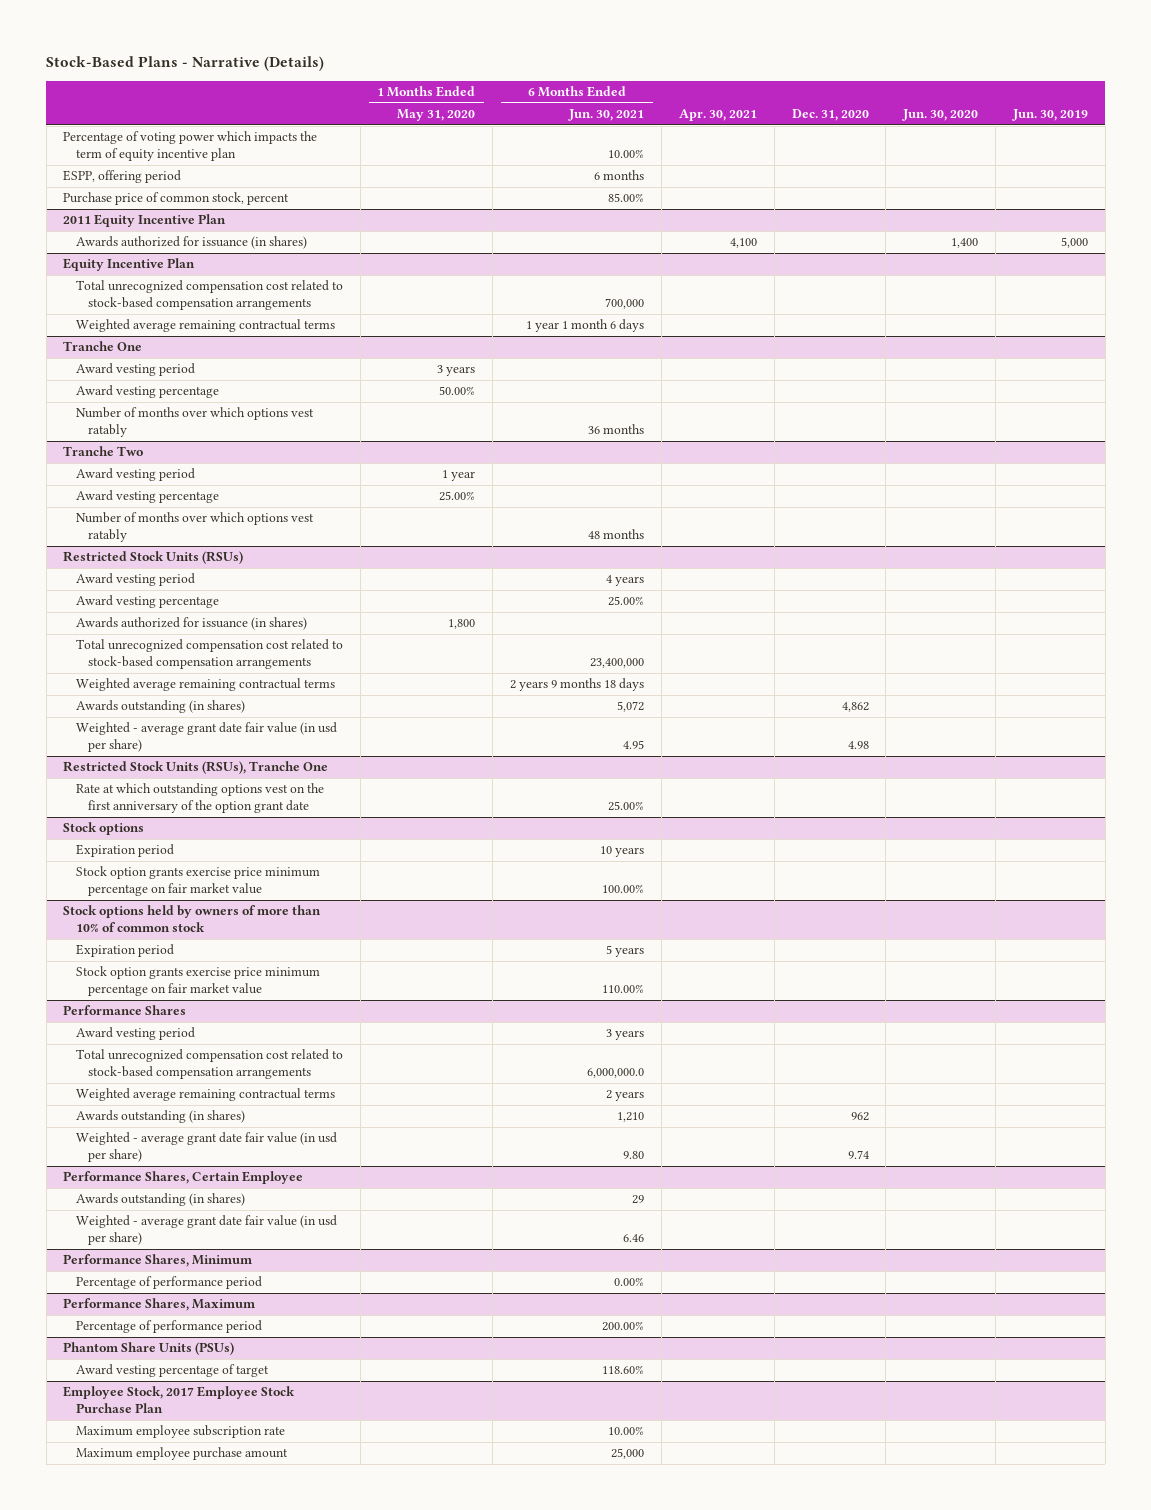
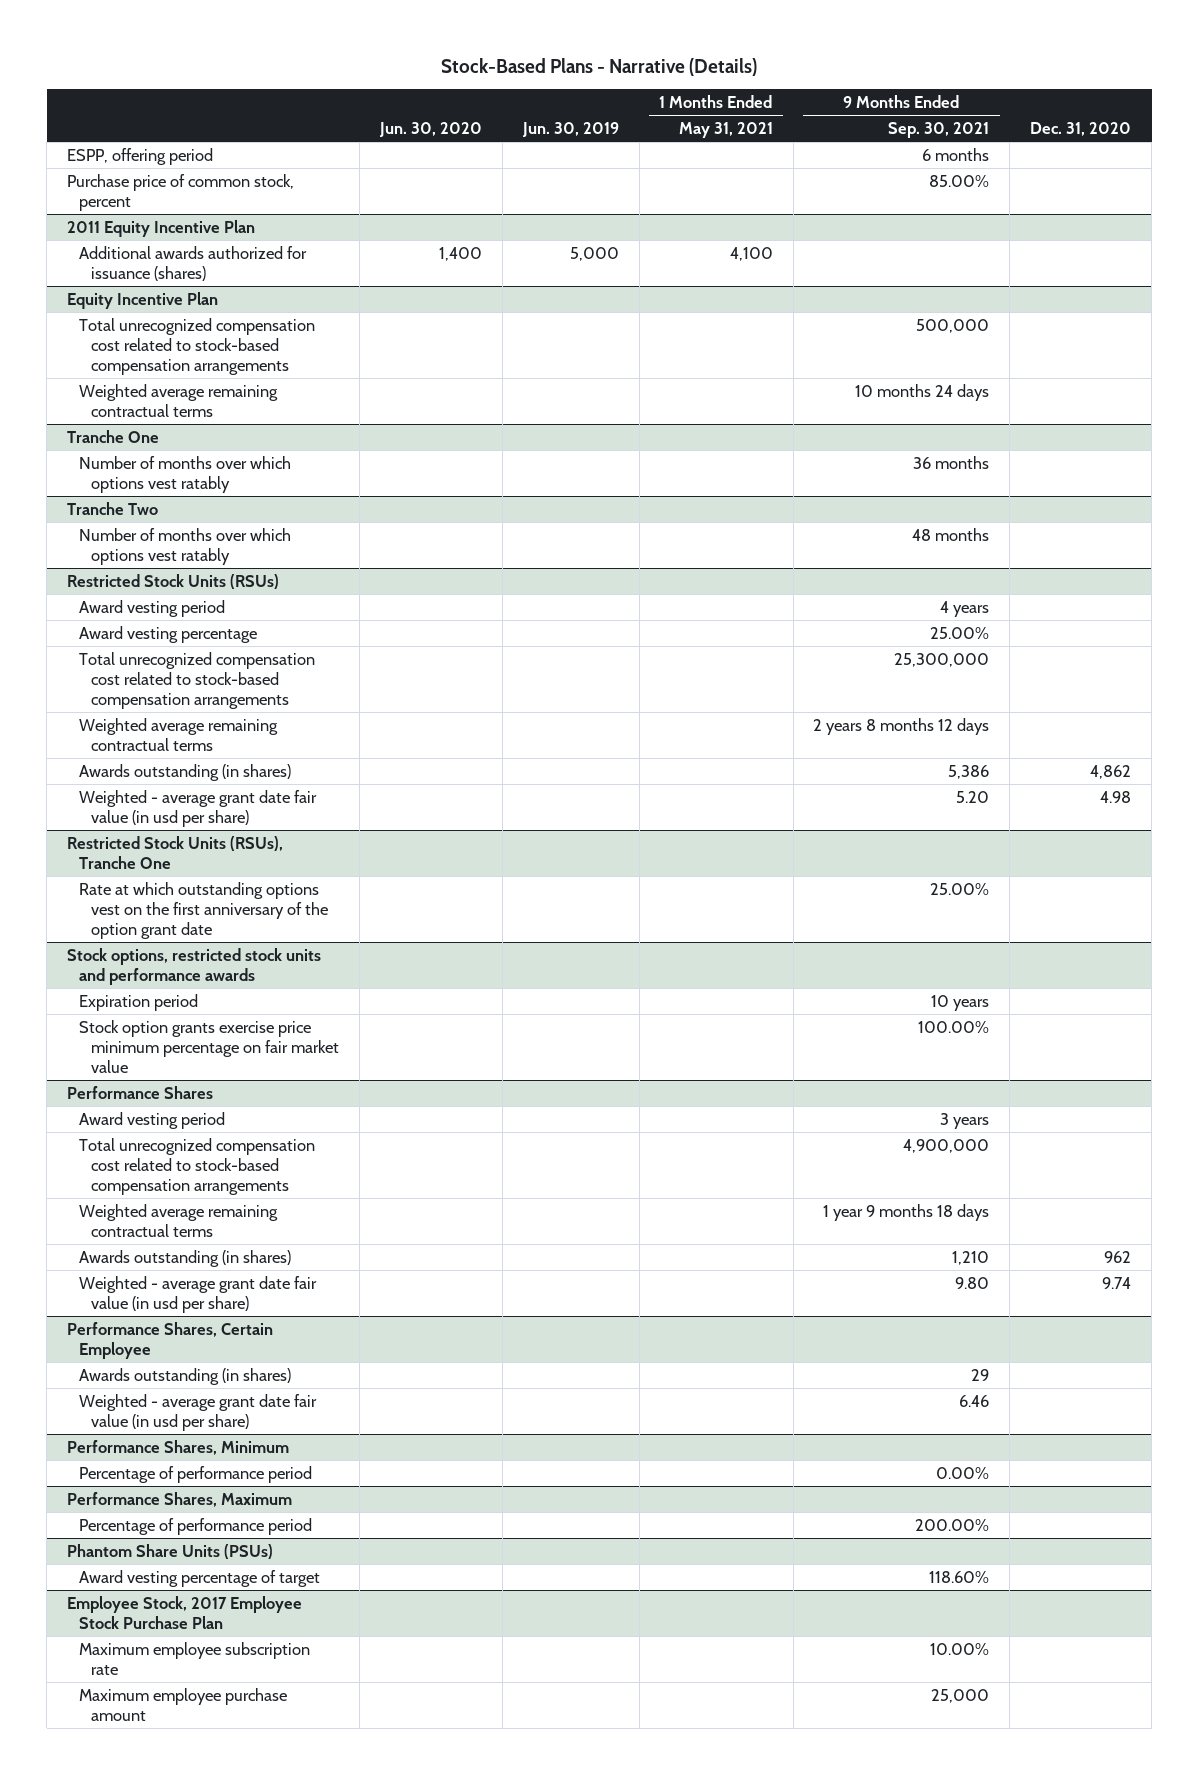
- | 1 Months Ended May 31, 2020 | 6 Months Ended Jun. 30, 2021 | Apr. 30, 2021 | Dec. 31, 2020 | Jun. 30, 2020 | Jun. 30, 2019
+ | Jun. 30, 2020 | Jun. 30, 2019 | 1 Months Ended May 31, 2021 | 9 Months Ended Sep. 30, 2021 | Dec. 31, 2020
- Percentage of voting power which impacts the term of equity incentive plan | | 10.00% | | | |
@ 2011 Equity Incentive Plan
- Awards authorized for issuance (in shares) | | | 4,100 | | 1,400 | 5,000
+ Additional awards authorized for issuance (shares) | 1,400 | 5,000 | 4,100 | |
@ Tranche One
- Award vesting period | 3 years | | | | |
- Award vesting percentage | 50.00% | | | | |
@ Tranche Two
- Award vesting period | 1 year | | | | |
- Award vesting percentage | 25.00% | | | | |
@ Restricted Stock Units (RSUs)
- Awards authorized for issuance (in shares) | 1,800 | | | | |
- Stock options
+ Stock options, restricted stock units and performance awards
- Stock options held by owners of more than 10% of common stock
- Expiration period | | 5 years | | | |
- Stock option grants exercise price minimum percentage on fair market value | | 110.00% | | | |

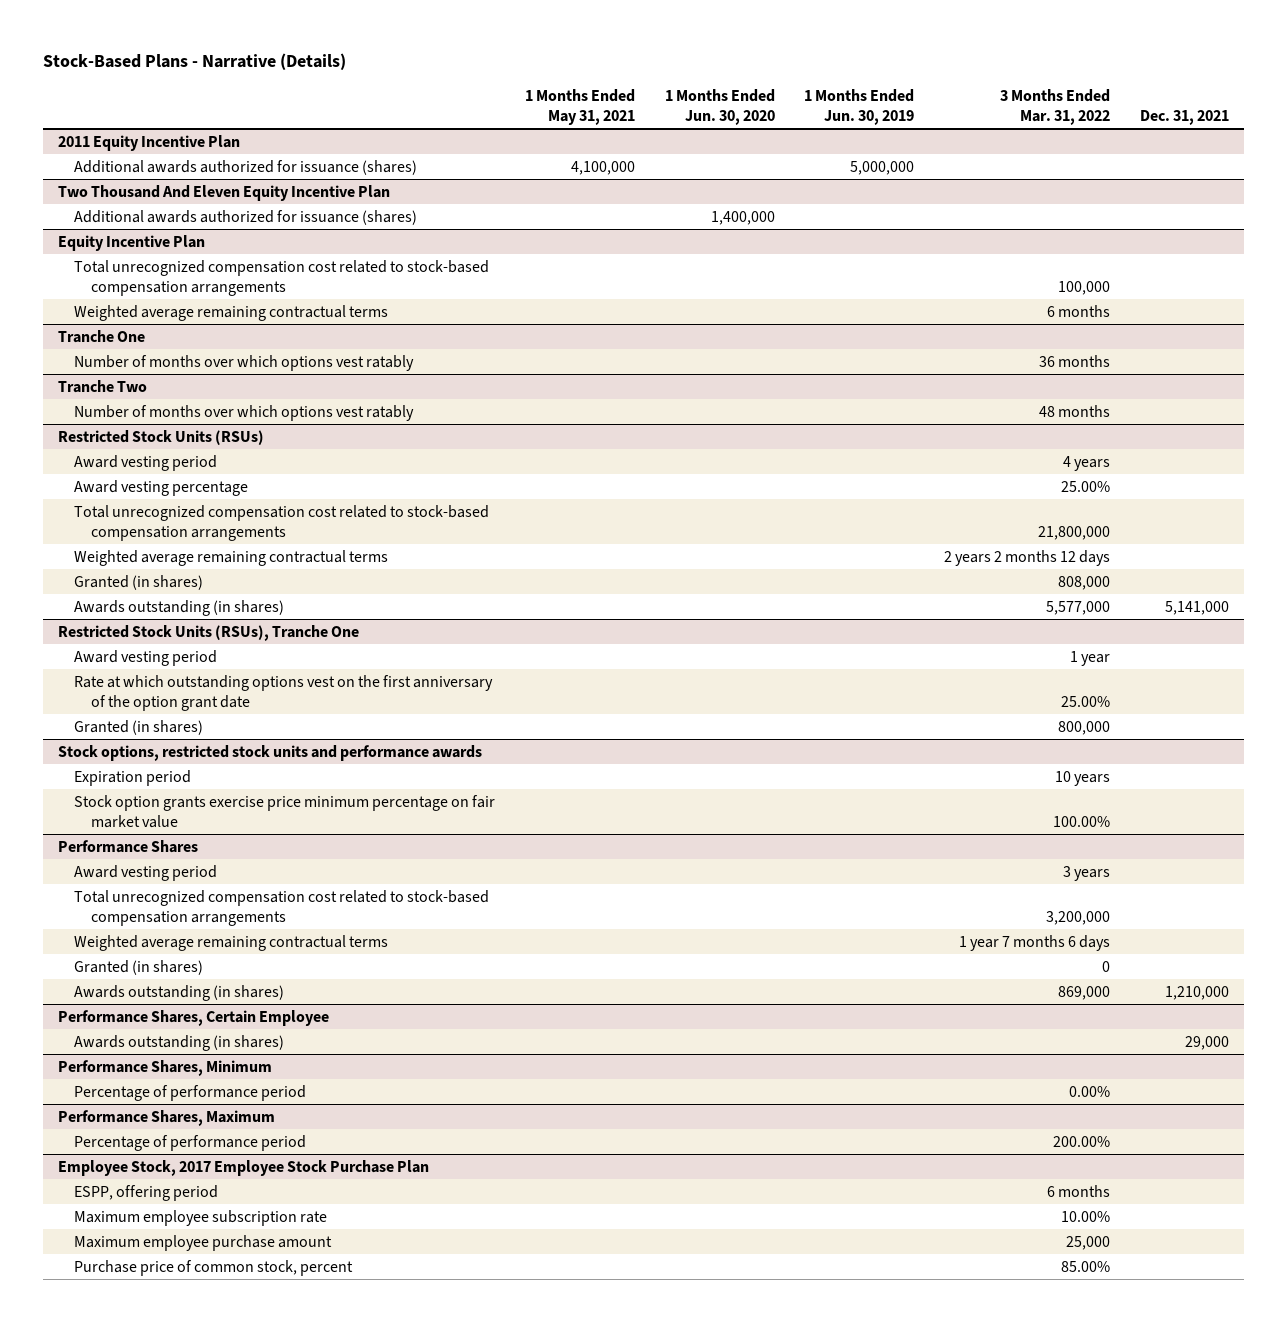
- | Jun. 30, 2020 | Jun. 30, 2019 | 1 Months Ended May 31, 2021 | 9 Months Ended Sep. 30, 2021 | Dec. 31, 2020
+ | 1 Months Ended May 31, 2021 | 1 Months Ended Jun. 30, 2020 | 1 Months Ended Jun. 30, 2019 | 3 Months Ended Mar. 31, 2022 | Dec. 31, 2021
- ESPP, offering period | | | | 6 months |
- Purchase price of common stock, percent | | | | 85.00% |
@ 2011 Equity Incentive Plan
- Additional awards authorized for issuance (shares) | 1,400 | 5,000 | 4,100 | |
+ Additional awards authorized for issuance (shares) | 4,100,000 | | 5,000,000 | |
+ Two Thousand And Eleven Equity Incentive Plan
+ Additional awards authorized for issuance (shares) | | 1,400,000 | | |
@ Restricted Stock Units (RSUs)
+ Granted (in shares) | | | | 808,000 |
- Weighted - average grant date fair value (in usd per share) | | | | 5.20 | 4.98
@ Restricted Stock Units (RSUs), Tranche One
+ Award vesting period | | | | 1 year |
+ Granted (in shares) | | | | 800,000 |
@ Performance Shares
+ Granted (in shares) | | | | 0 |
- Weighted - average grant date fair value (in usd per share) | | | | 9.80 | 9.74
@ Performance Shares, Certain Employee
- Weighted - average grant date fair value (in usd per share) | | | | 6.46 |
- Phantom Share Units (PSUs)
- Award vesting percentage of target | | | | 118.60% |
@ Employee Stock, 2017 Employee Stock Purchase Plan
+ ESPP, offering period | | | | 6 months |
+ Purchase price of common stock, percent | | | | 85.00% |

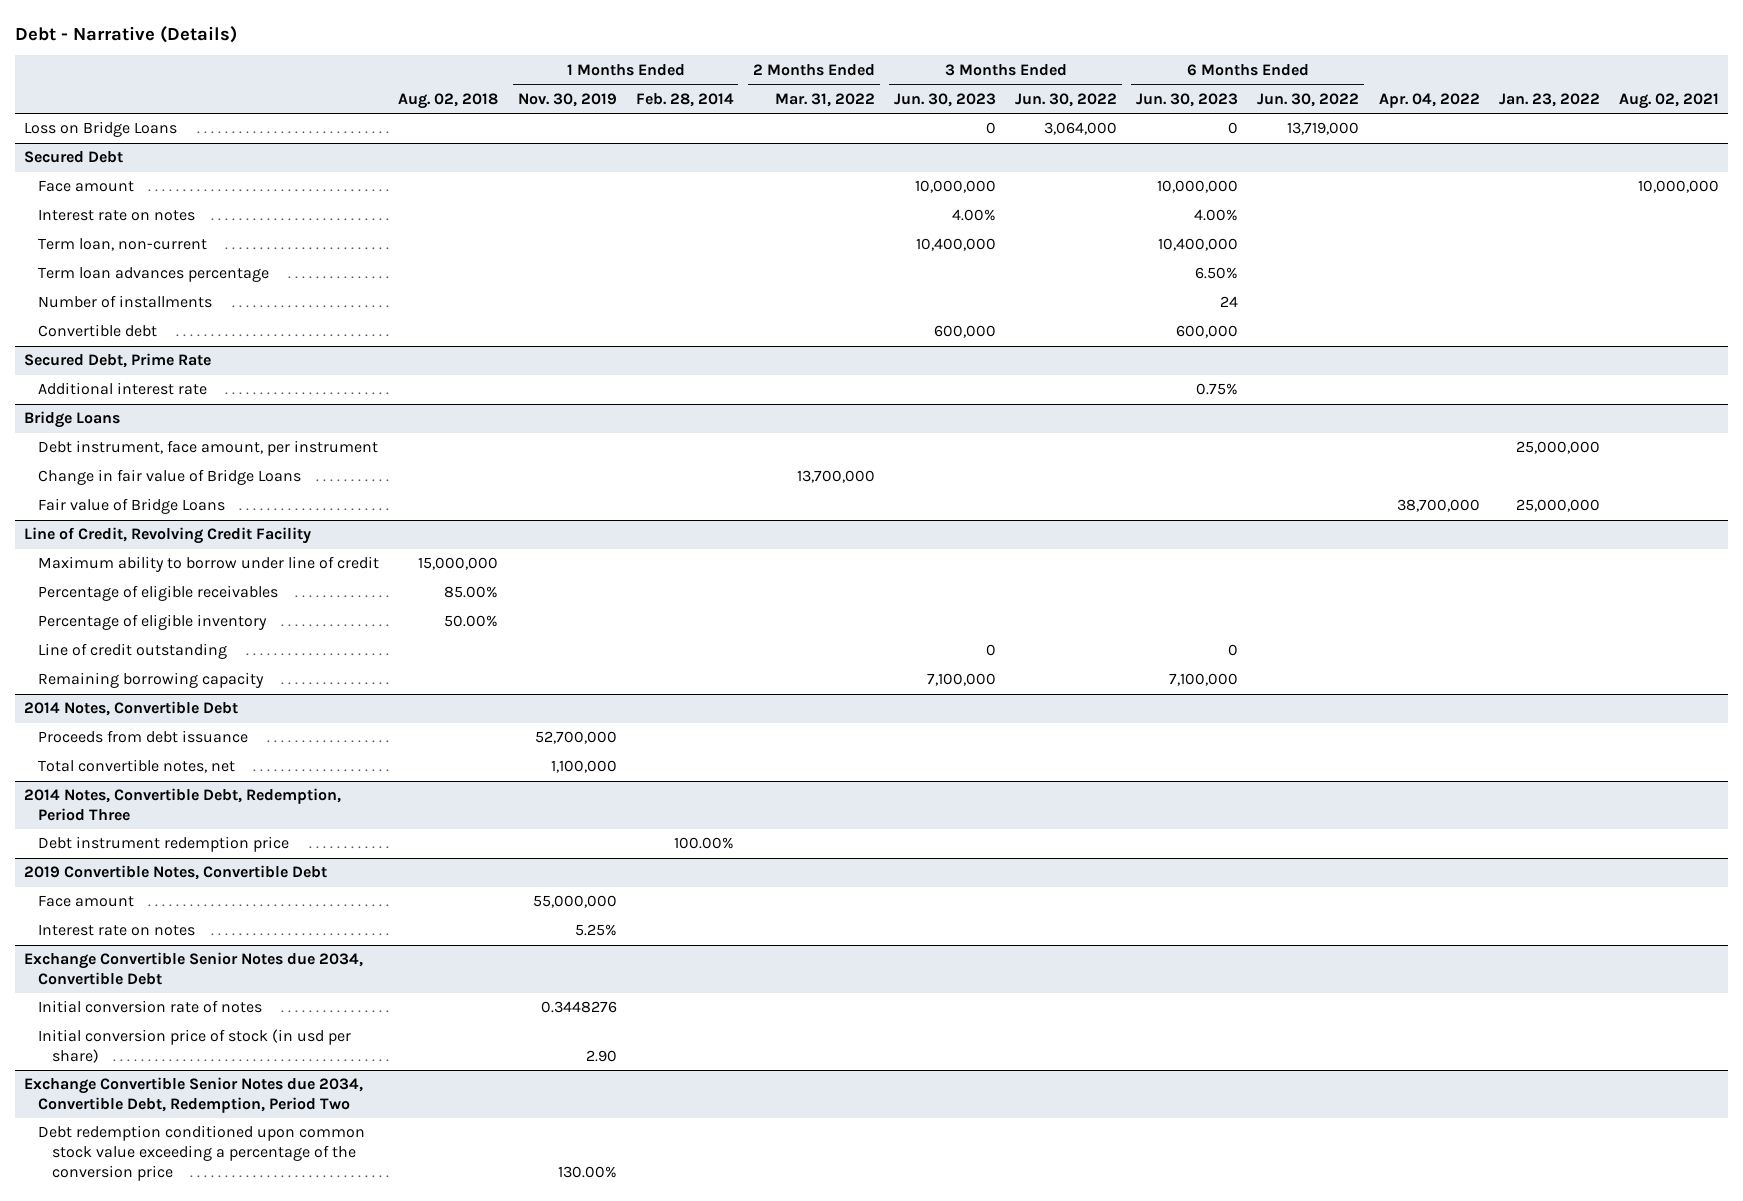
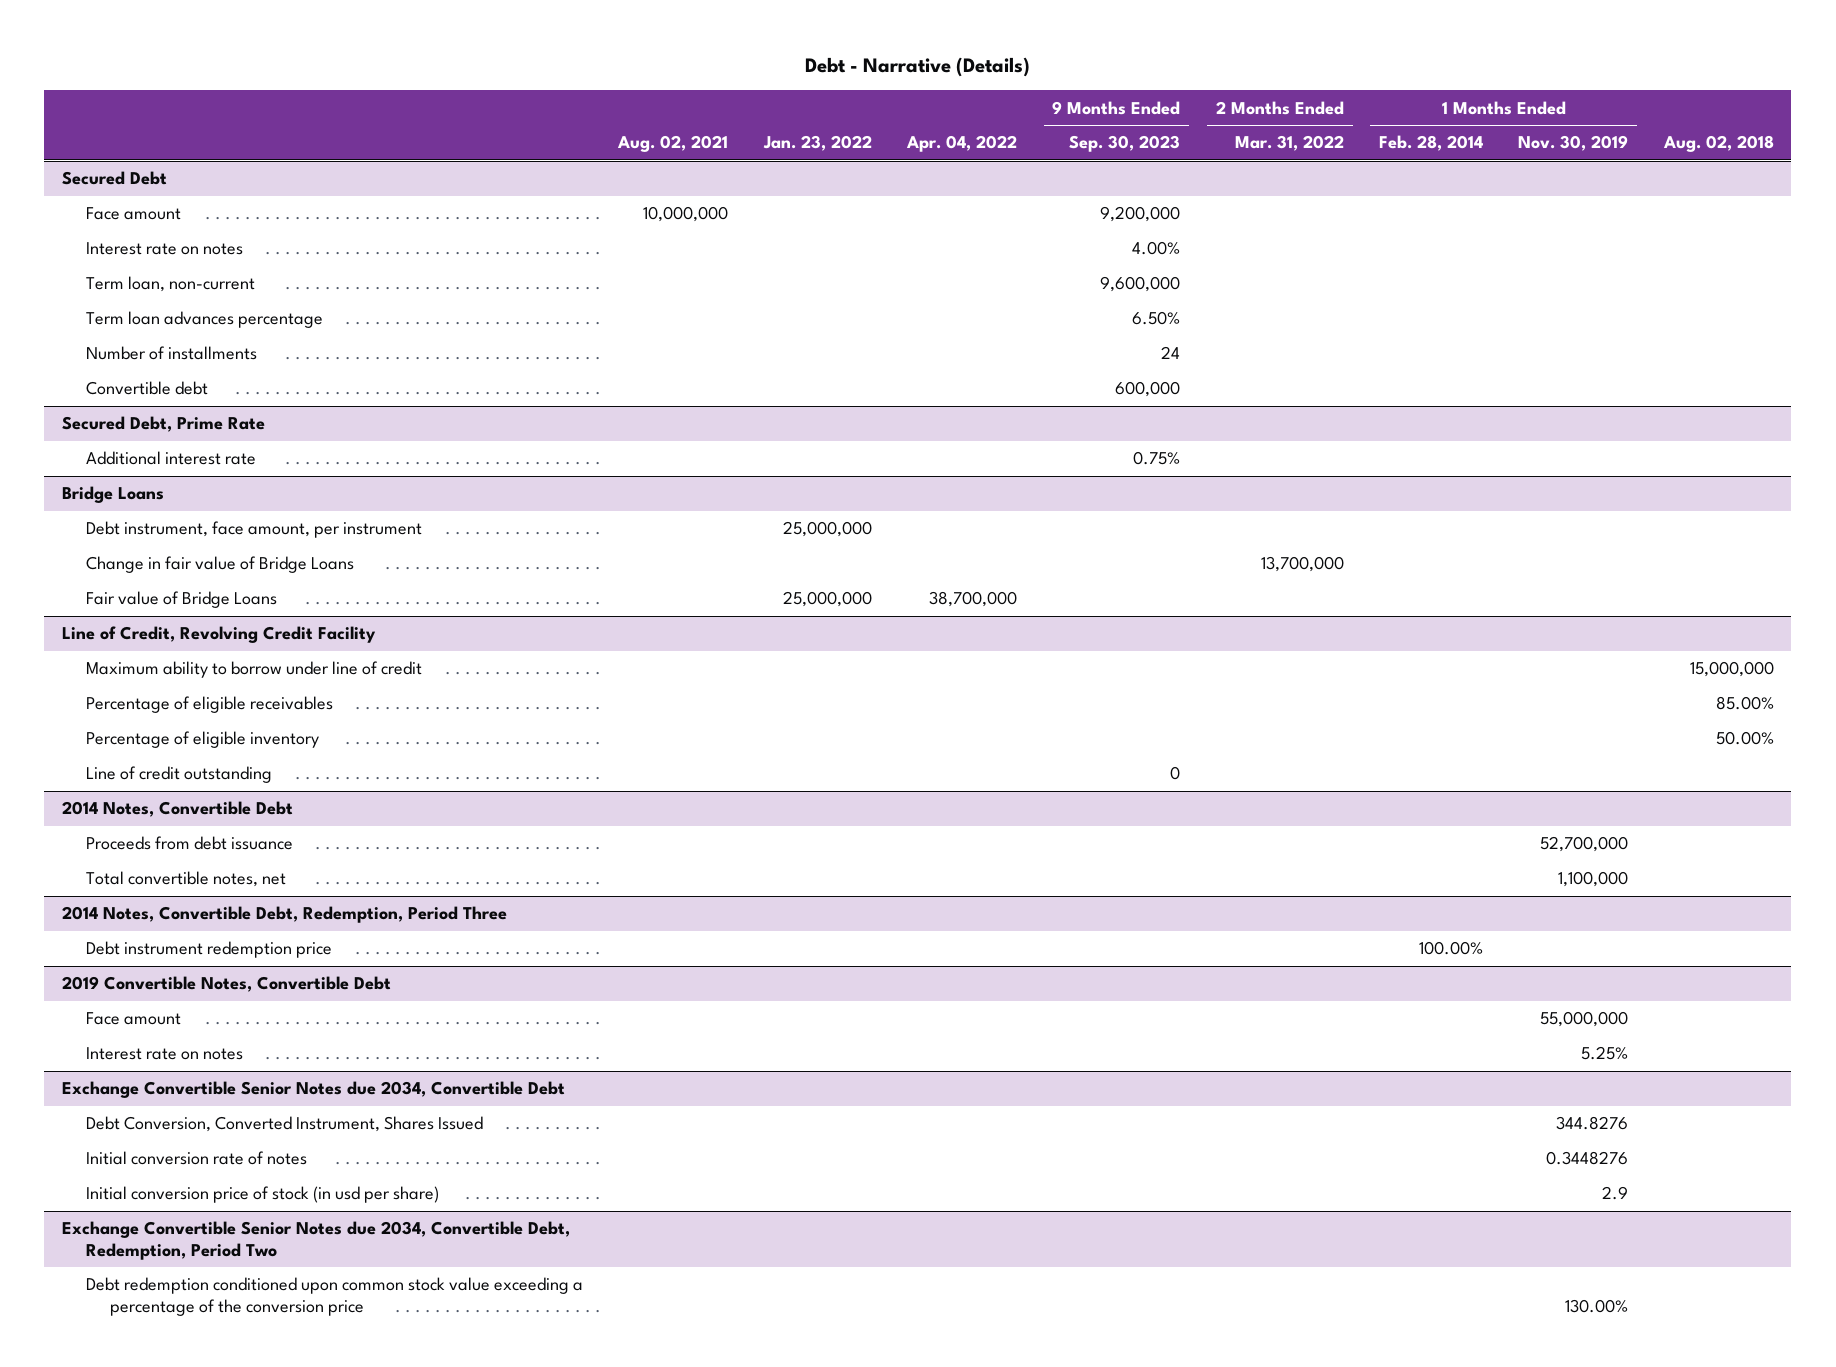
- | Aug. 02, 2018 | 1 Months Ended Nov. 30, 2019 | 1 Months Ended Feb. 28, 2014 | 2 Months Ended Mar. 31, 2022 | 3 Months Ended Jun. 30, 2023 | 3 Months Ended Jun. 30, 2022 | 6 Months Ended Jun. 30, 2023 | 6 Months Ended Jun. 30, 2022 | Apr. 04, 2022 | Jan. 23, 2022 | Aug. 02, 2021
+ | Aug. 02, 2021 | Jan. 23, 2022 | Apr. 04, 2022 | 9 Months Ended Sep. 30, 2023 | 2 Months Ended Mar. 31, 2022 | 1 Months Ended Feb. 28, 2014 | 1 Months Ended Nov. 30, 2019 | Aug. 02, 2018
- Loss on Bridge Loans | | | | | 0 | 3,064,000 | 0 | 13,719,000 | | |
@ Line of Credit, Revolving Credit Facility
- Remaining borrowing capacity | | | | | 7,100,000 | | 7,100,000 | | | |
@ Exchange Convertible Senior Notes due 2034, Convertible Debt
+ Debt Conversion, Converted Instrument, Shares Issued | | | | | | | 344.8276 |
- Initial conversion price of stock (in usd per share) | | 2.90 | | | | | | | | |
+ Initial conversion price of stock (in usd per share) | | | | | | | 2.9 |

